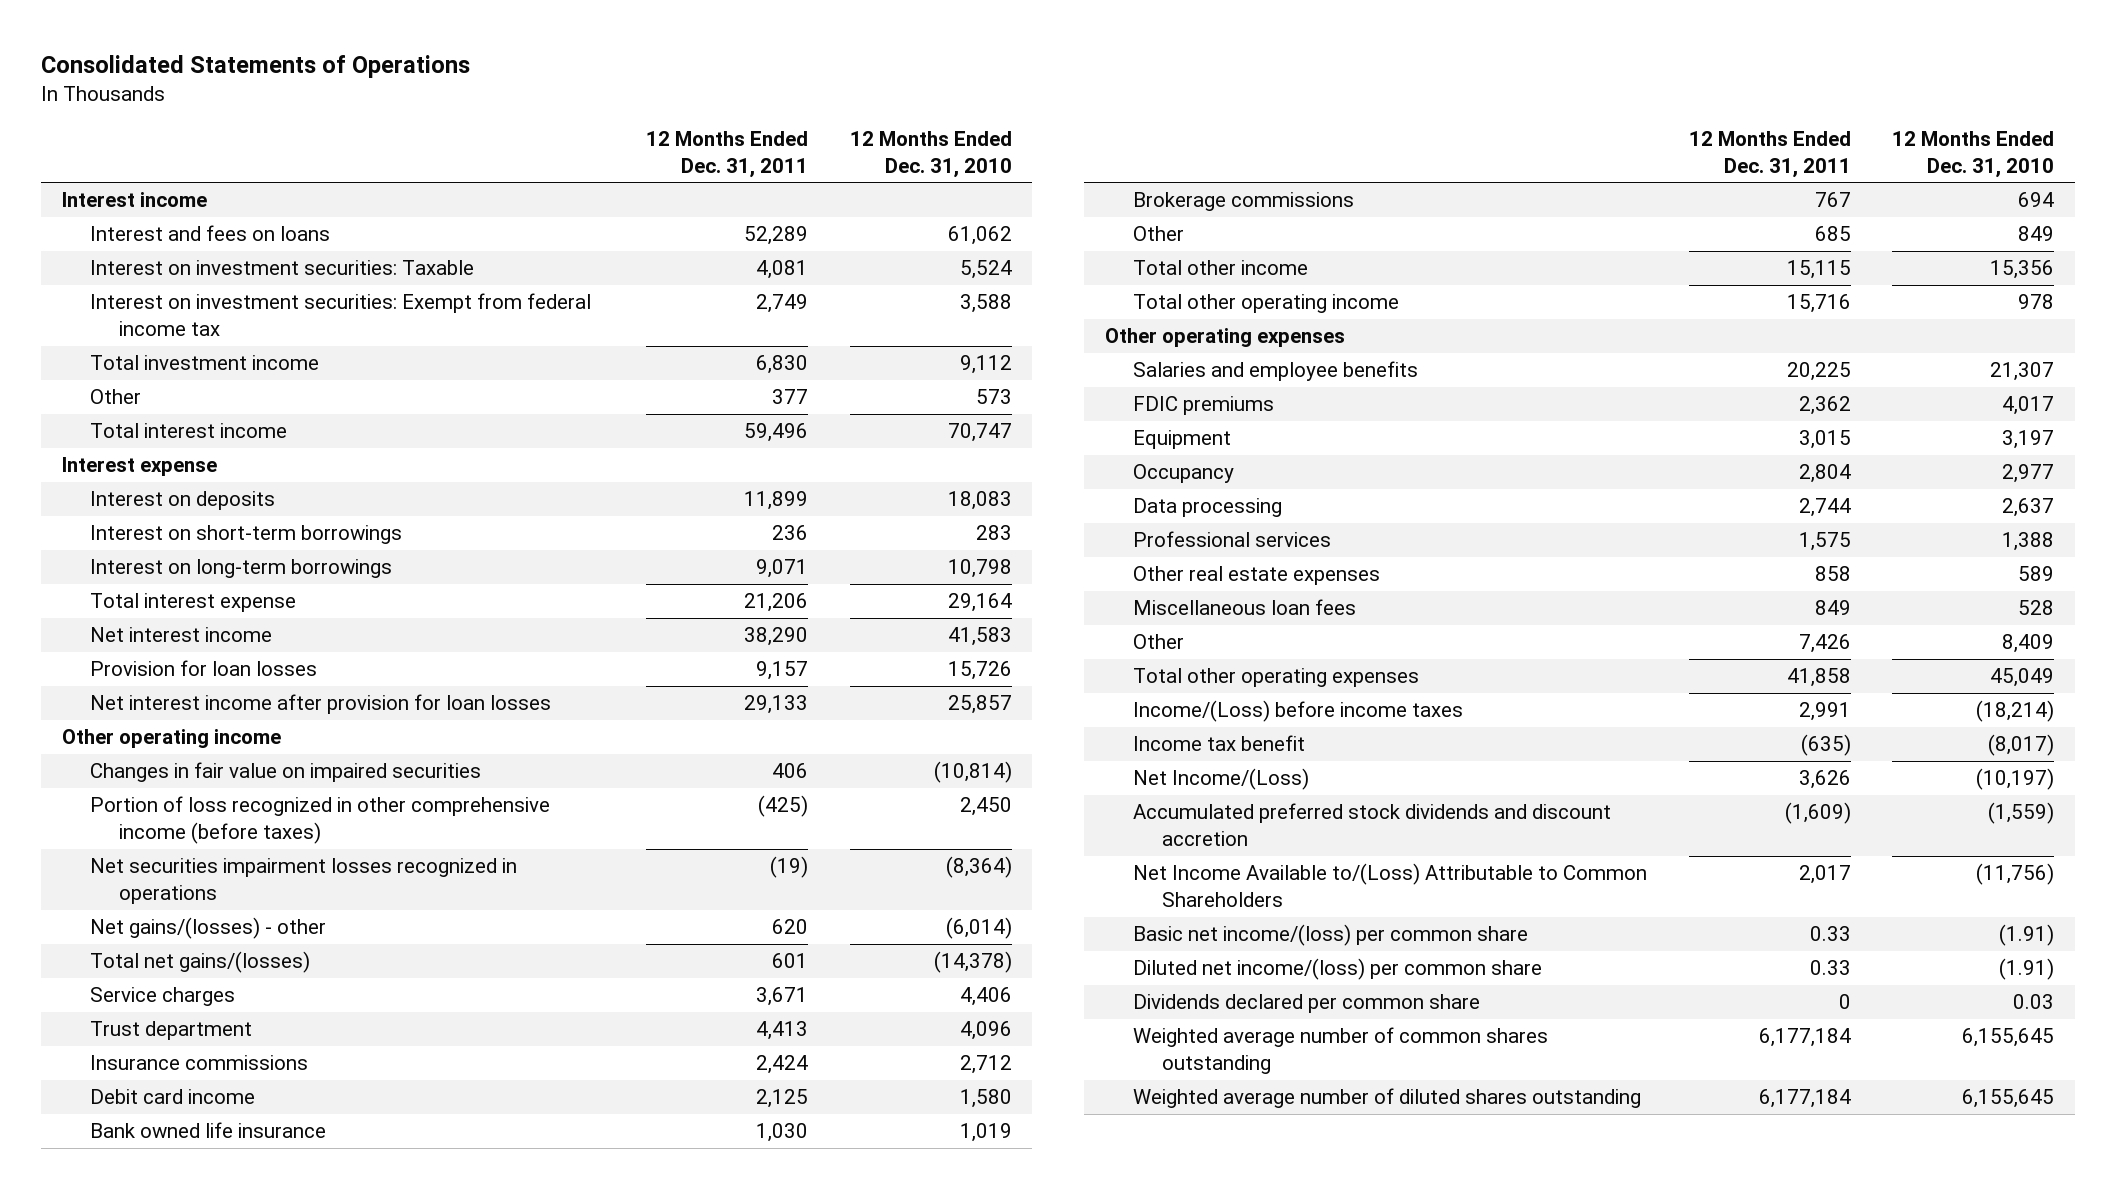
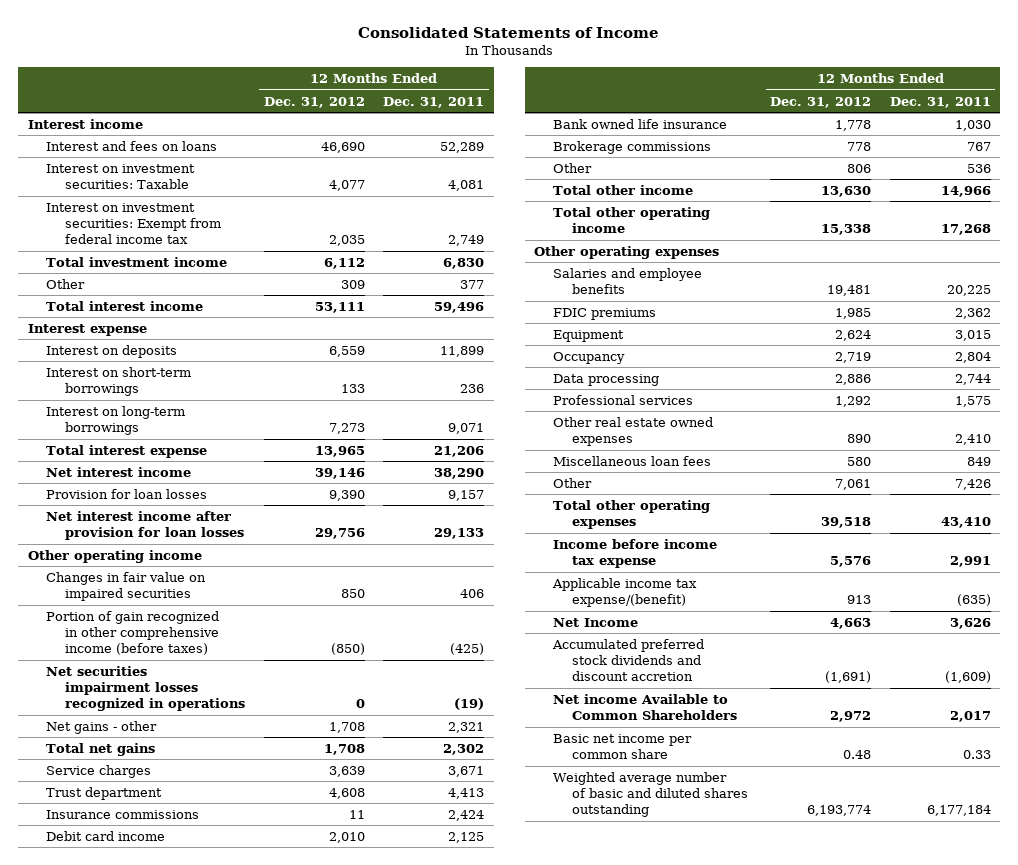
- Consolidated Statements of Operations
+ Consolidated Statements of Income
- | 12 Months Ended Dec. 31, 2011 | 12 Months Ended Dec. 31, 2010
+ | 12 Months Ended Dec. 31, 2012 | 12 Months Ended Dec. 31, 2011
- Portion of loss recognized in other comprehensive income (before taxes) | (425) | 2,450
+ Portion of gain recognized in other comprehensive income (before taxes) | (850) | (425)
- Net gains/(losses) - other | 620 | (6,014)
- Total net gains/(losses) | 601 | (14,378)
+ Net gains - other | 1,708 | 2,321
+ Total net gains | 1,708 | 2,302
- Other | 685 | 849
- Total other income | 15,115 | 15,356
- Total other operating income | 15,716 | 978
+ Other | 806 | 536
+ Total other income | 13,630 | 14,966
+ Total other operating income | 15,338 | 17,268
- Other real estate expenses | 858 | 589
+ Other real estate owned expenses | 890 | 2,410
- Total other operating expenses | 41,858 | 45,049
- Income/(Loss) before income taxes | 2,991 | (18,214)
- Income tax benefit | (635) | (8,017)
- Net Income/(Loss) | 3,626 | (10,197)
+ Total other operating expenses | 39,518 | 43,410
+ Income before income tax expense | 5,576 | 2,991
+ Applicable income tax expense/(benefit) | 913 | (635)
+ Net Income | 4,663 | 3,626
- Net Income Available to/(Loss) Attributable to Common Shareholders | 2,017 | (11,756)
- Basic net income/(loss) per common share | 0.33 | (1.91)
- Diluted net income/(loss) per common share | 0.33 | (1.91)
- Dividends declared per common share | 0 | 0.03
- Weighted average number of common shares outstanding | 6,177,184 | 6,155,645
- Weighted average number of diluted shares outstanding | 6,177,184 | 6,155,645
+ Net income Available to Common Shareholders | 2,972 | 2,017
+ Basic net income per common share | 0.48 | 0.33
+ Weighted average number of basic and diluted shares outstanding | 6,193,774 | 6,177,184

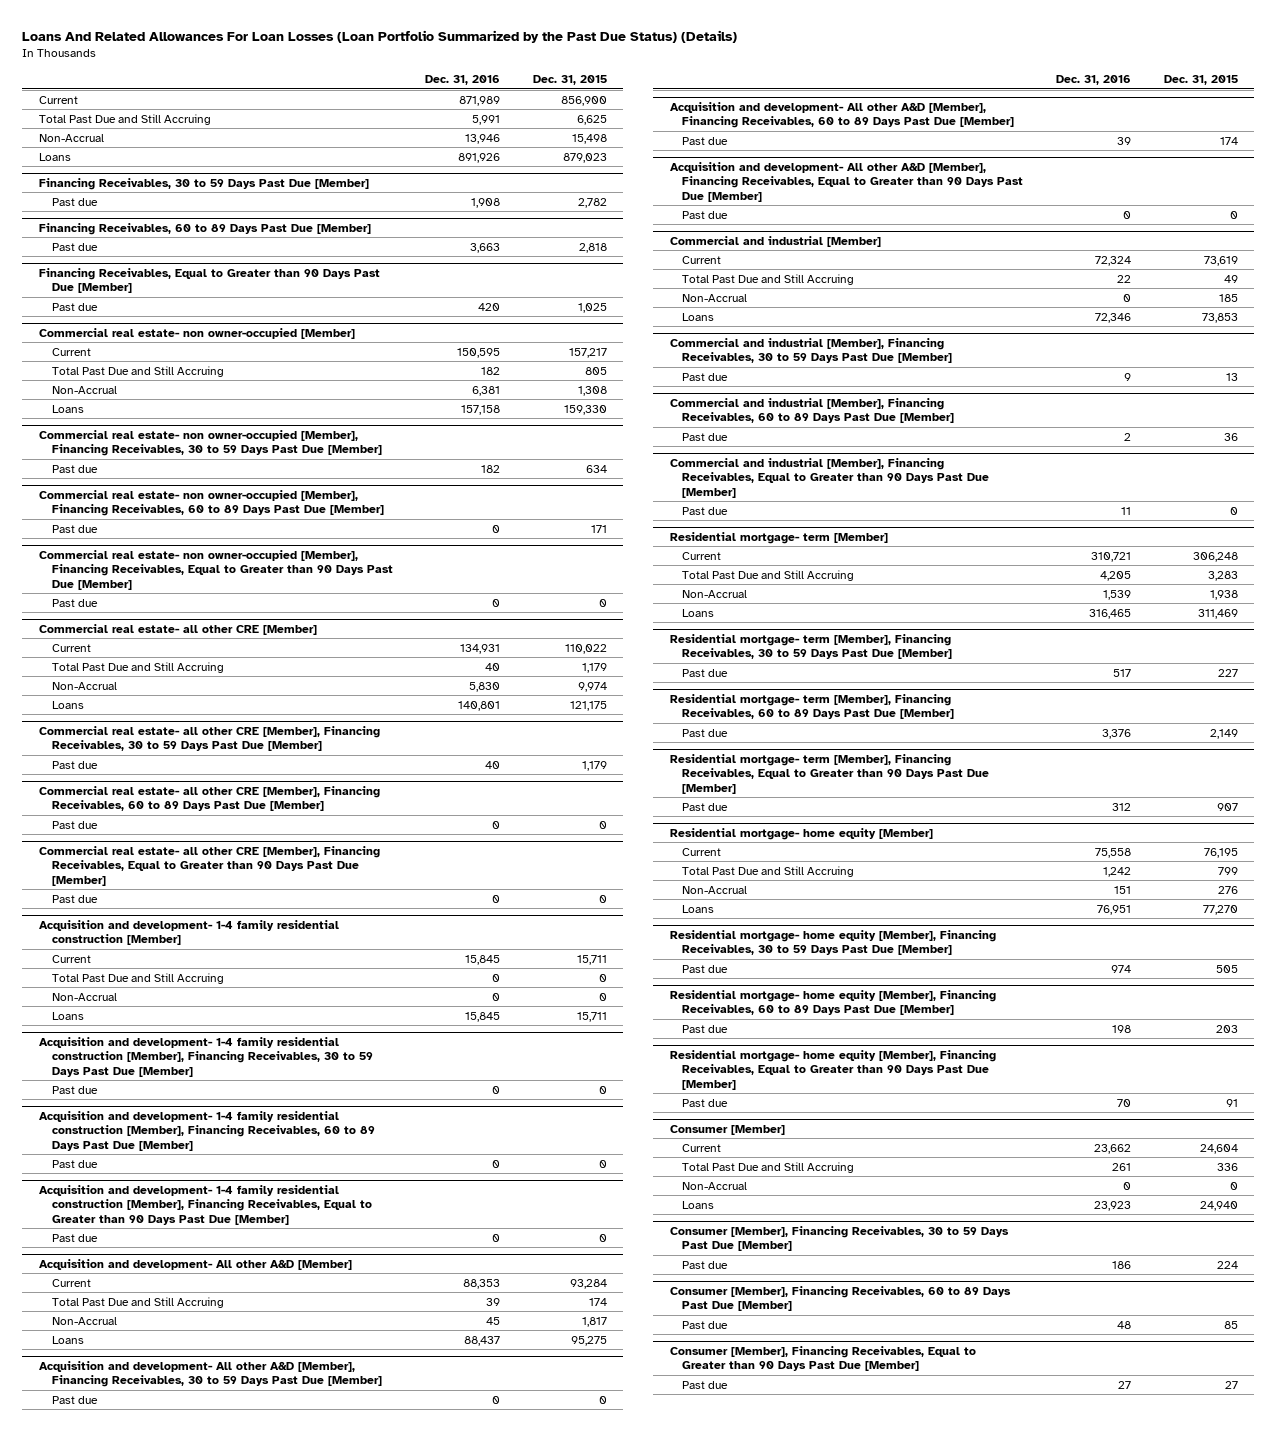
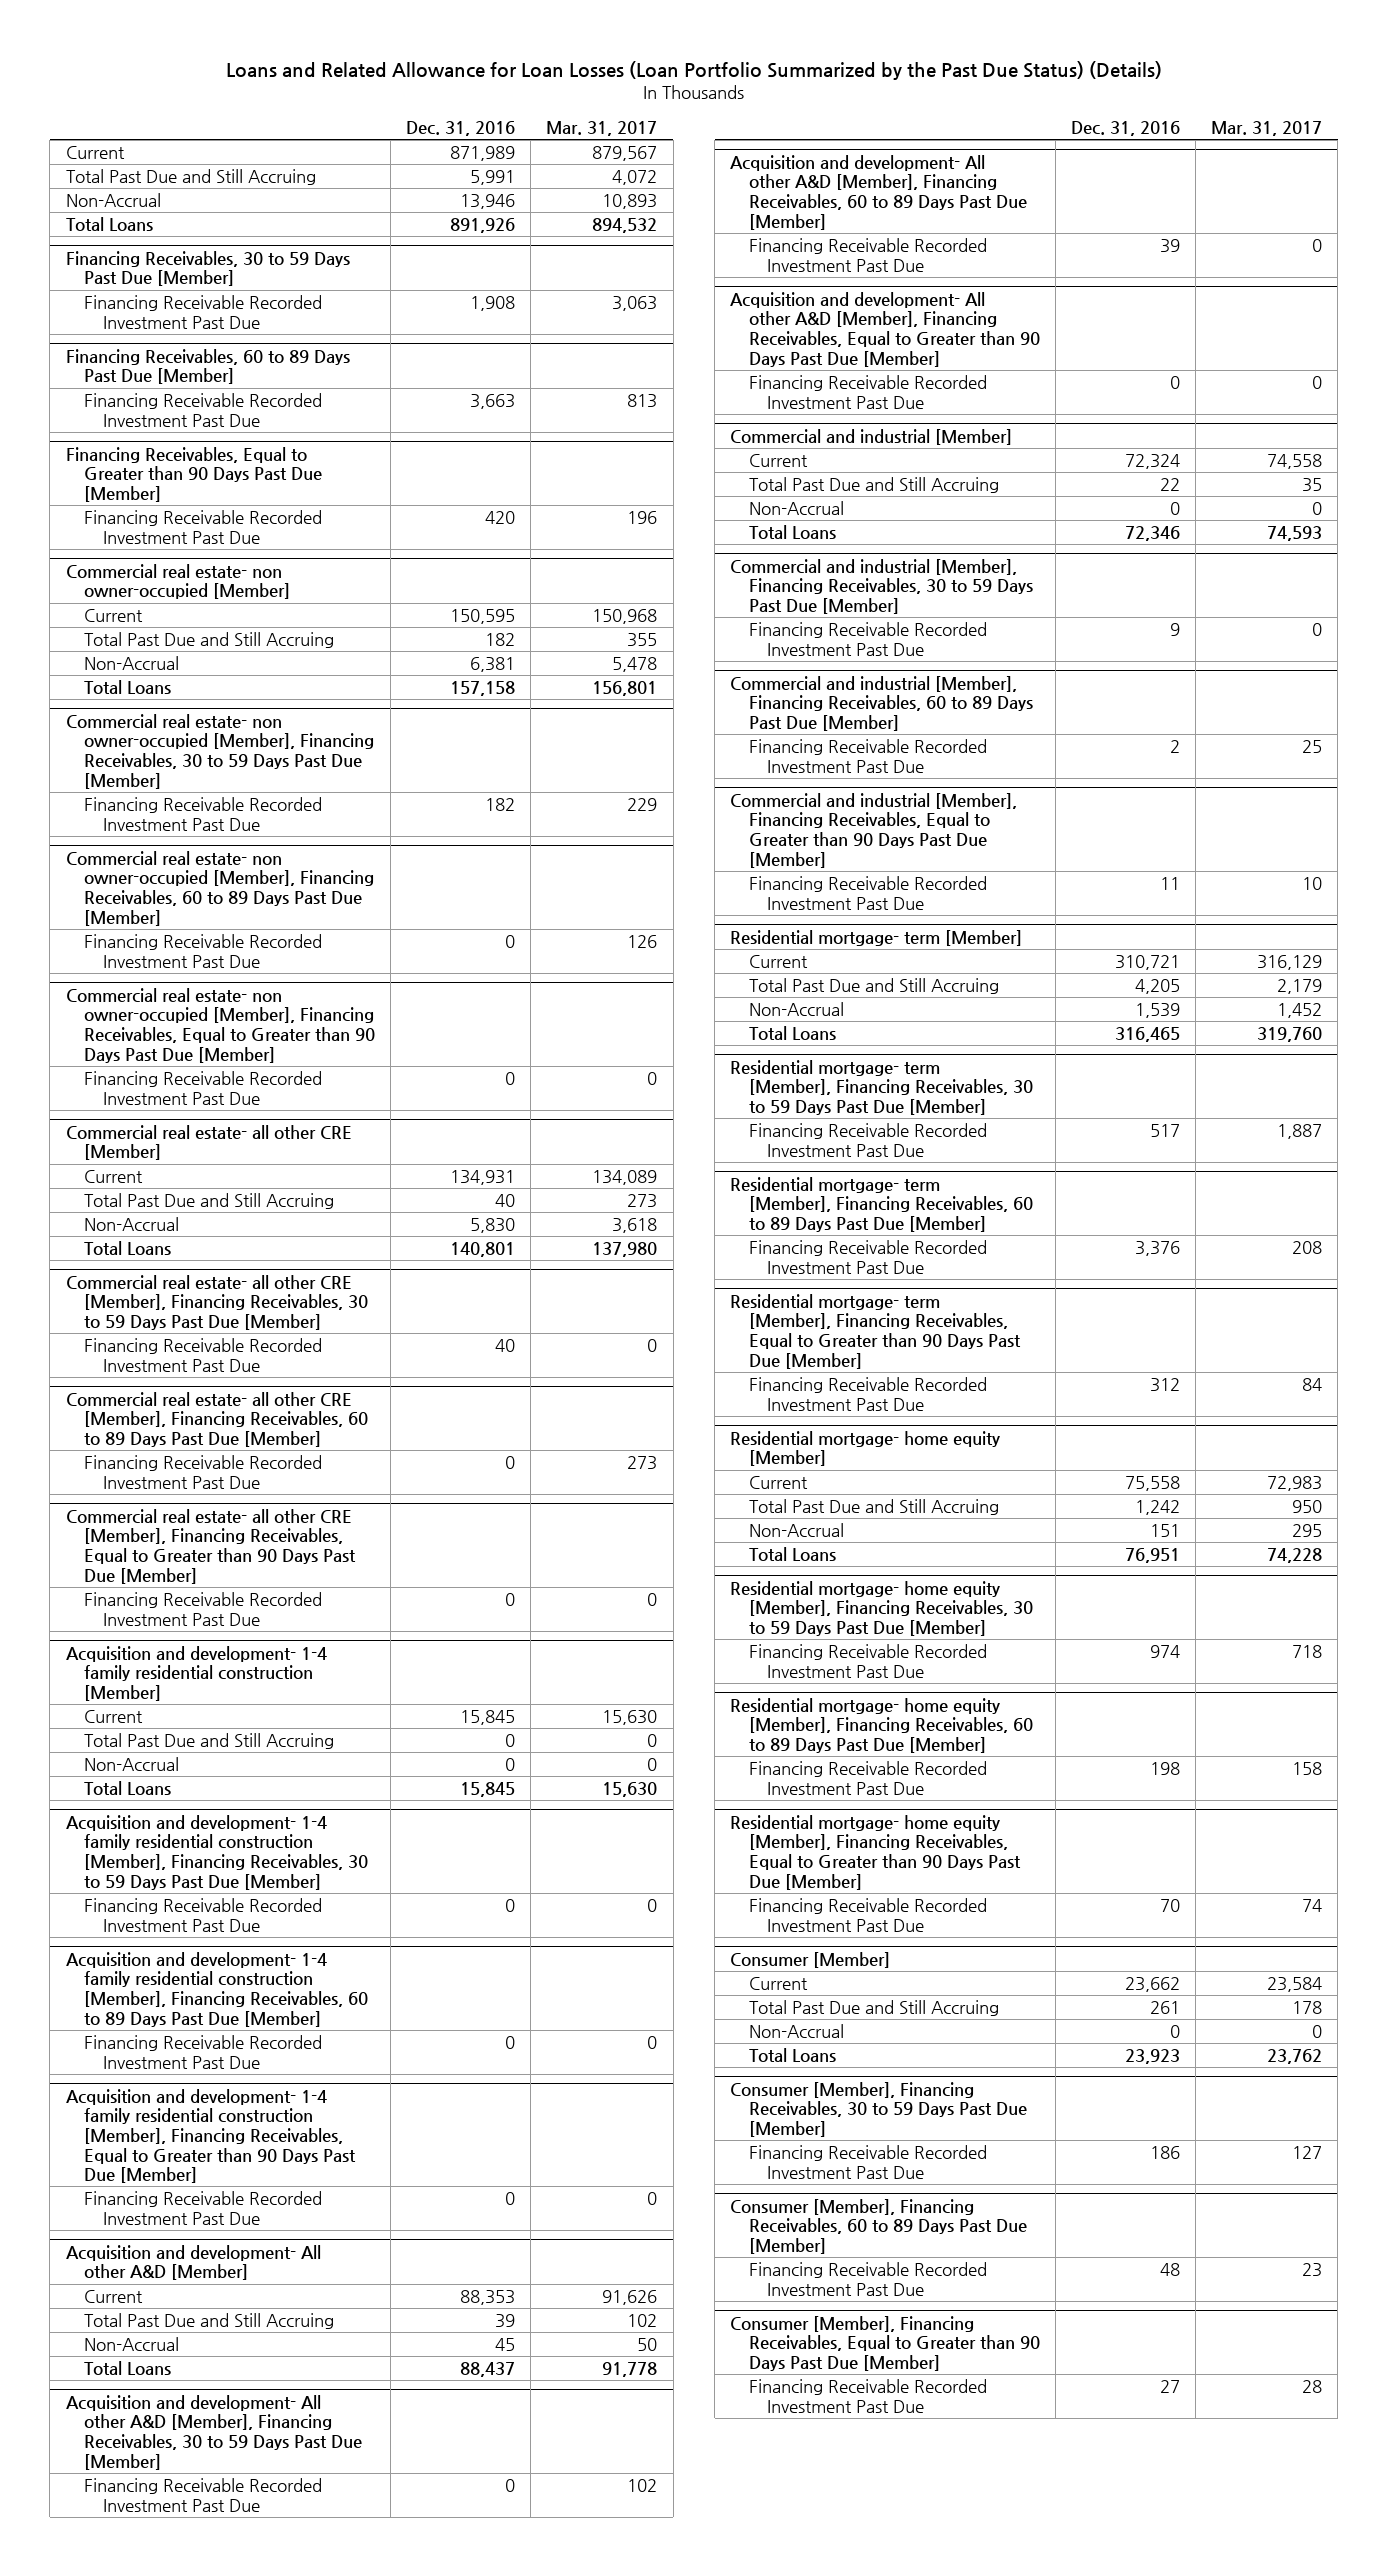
- Loans And Related Allowances For Loan Losses (Loan Portfolio Summarized by the Past Due Status) (Details)
+ Loans and Related Allowance for Loan Losses (Loan Portfolio Summarized by the Past Due Status) (Details)
- | Dec. 31, 2016 | Dec. 31, 2015
+ | Dec. 31, 2016 | Mar. 31, 2017
- Loans | 891,926 | 879,023
+ Total Loans | 891,926 | 894,532
@ Financing Receivables, 30 to 59 Days Past Due [Member]
- Past due | 1,908 | 2,782
+ Financing Receivable Recorded Investment Past Due | 1,908 | 3,063
@ Financing Receivables, 60 to 89 Days Past Due [Member]
- Past due | 3,663 | 2,818
+ Financing Receivable Recorded Investment Past Due | 3,663 | 813
@ Financing Receivables, Equal to Greater than 90 Days Past Due [Member]
- Past due | 420 | 1,025
+ Financing Receivable Recorded Investment Past Due | 420 | 196
@ Commercial real estate- non owner-occupied [Member]
- Loans | 157,158 | 159,330
+ Total Loans | 157,158 | 156,801
@ Commercial real estate- non owner-occupied [Member], Financing Receivables, 30 to 59 Days Past Due [Member]
- Past due | 182 | 634
+ Financing Receivable Recorded Investment Past Due | 182 | 229
@ Commercial real estate- non owner-occupied [Member], Financing Receivables, 60 to 89 Days Past Due [Member]
- Past due | 0 | 171
+ Financing Receivable Recorded Investment Past Due | 0 | 126
@ Commercial real estate- non owner-occupied [Member], Financing Receivables, Equal to Greater than 90 Days Past Due [Member]
- Past due | 0 | 0
+ Financing Receivable Recorded Investment Past Due | 0 | 0
@ Commercial real estate- all other CRE [Member]
- Loans | 140,801 | 121,175
+ Total Loans | 140,801 | 137,980
@ Commercial real estate- all other CRE [Member], Financing Receivables, 30 to 59 Days Past Due [Member]
- Past due | 40 | 1,179
+ Financing Receivable Recorded Investment Past Due | 40 | 0
@ Commercial real estate- all other CRE [Member], Financing Receivables, 60 to 89 Days Past Due [Member]
- Past due | 0 | 0
+ Financing Receivable Recorded Investment Past Due | 0 | 273
@ Commercial real estate- all other CRE [Member], Financing Receivables, Equal to Greater than 90 Days Past Due [Member]
- Past due | 0 | 0
+ Financing Receivable Recorded Investment Past Due | 0 | 0
@ Acquisition and development- 1-4 family residential construction [Member]
- Loans | 15,845 | 15,711
+ Total Loans | 15,845 | 15,630
@ Acquisition and development- 1-4 family residential construction [Member], Financing Receivables, 30 to 59 Days Past Due [Member]
- Past due | 0 | 0
+ Financing Receivable Recorded Investment Past Due | 0 | 0
@ Acquisition and development- 1-4 family residential construction [Member], Financing Receivables, 60 to 89 Days Past Due [Member]
- Past due | 0 | 0
+ Financing Receivable Recorded Investment Past Due | 0 | 0
@ Acquisition and development- 1-4 family residential construction [Member], Financing Receivables, Equal to Greater than 90 Days Past Due [Member]
- Past due | 0 | 0
+ Financing Receivable Recorded Investment Past Due | 0 | 0
@ Acquisition and development- All other A&D [Member]
- Loans | 88,437 | 95,275
+ Total Loans | 88,437 | 91,778
@ Acquisition and development- All other A&D [Member], Financing Receivables, 30 to 59 Days Past Due [Member]
- Past due | 0 | 0
+ Financing Receivable Recorded Investment Past Due | 0 | 102
@ Acquisition and development- All other A&D [Member], Financing Receivables, 60 to 89 Days Past Due [Member]
- Past due | 39 | 174
+ Financing Receivable Recorded Investment Past Due | 39 | 0
@ Acquisition and development- All other A&D [Member], Financing Receivables, Equal to Greater than 90 Days Past Due [Member]
- Past due | 0 | 0
+ Financing Receivable Recorded Investment Past Due | 0 | 0
@ Commercial and industrial [Member]
- Loans | 72,346 | 73,853
+ Total Loans | 72,346 | 74,593
@ Commercial and industrial [Member], Financing Receivables, 30 to 59 Days Past Due [Member]
- Past due | 9 | 13
+ Financing Receivable Recorded Investment Past Due | 9 | 0
@ Commercial and industrial [Member], Financing Receivables, 60 to 89 Days Past Due [Member]
- Past due | 2 | 36
+ Financing Receivable Recorded Investment Past Due | 2 | 25
@ Commercial and industrial [Member], Financing Receivables, Equal to Greater than 90 Days Past Due [Member]
- Past due | 11 | 0
+ Financing Receivable Recorded Investment Past Due | 11 | 10
@ Residential mortgage- term [Member]
- Loans | 316,465 | 311,469
+ Total Loans | 316,465 | 319,760
@ Residential mortgage- term [Member], Financing Receivables, 30 to 59 Days Past Due [Member]
- Past due | 517 | 227
+ Financing Receivable Recorded Investment Past Due | 517 | 1,887
@ Residential mortgage- term [Member], Financing Receivables, 60 to 89 Days Past Due [Member]
- Past due | 3,376 | 2,149
+ Financing Receivable Recorded Investment Past Due | 3,376 | 208
@ Residential mortgage- term [Member], Financing Receivables, Equal to Greater than 90 Days Past Due [Member]
- Past due | 312 | 907
+ Financing Receivable Recorded Investment Past Due | 312 | 84
@ Residential mortgage- home equity [Member]
- Loans | 76,951 | 77,270
+ Total Loans | 76,951 | 74,228
@ Residential mortgage- home equity [Member], Financing Receivables, 30 to 59 Days Past Due [Member]
- Past due | 974 | 505
+ Financing Receivable Recorded Investment Past Due | 974 | 718
@ Residential mortgage- home equity [Member], Financing Receivables, 60 to 89 Days Past Due [Member]
- Past due | 198 | 203
+ Financing Receivable Recorded Investment Past Due | 198 | 158
@ Residential mortgage- home equity [Member], Financing Receivables, Equal to Greater than 90 Days Past Due [Member]
- Past due | 70 | 91
+ Financing Receivable Recorded Investment Past Due | 70 | 74
@ Consumer [Member]
- Loans | 23,923 | 24,940
+ Total Loans | 23,923 | 23,762
@ Consumer [Member], Financing Receivables, 30 to 59 Days Past Due [Member]
- Past due | 186 | 224
+ Financing Receivable Recorded Investment Past Due | 186 | 127
@ Consumer [Member], Financing Receivables, 60 to 89 Days Past Due [Member]
- Past due | 48 | 85
+ Financing Receivable Recorded Investment Past Due | 48 | 23
@ Consumer [Member], Financing Receivables, Equal to Greater than 90 Days Past Due [Member]
- Past due | 27 | 27
+ Financing Receivable Recorded Investment Past Due | 27 | 28

